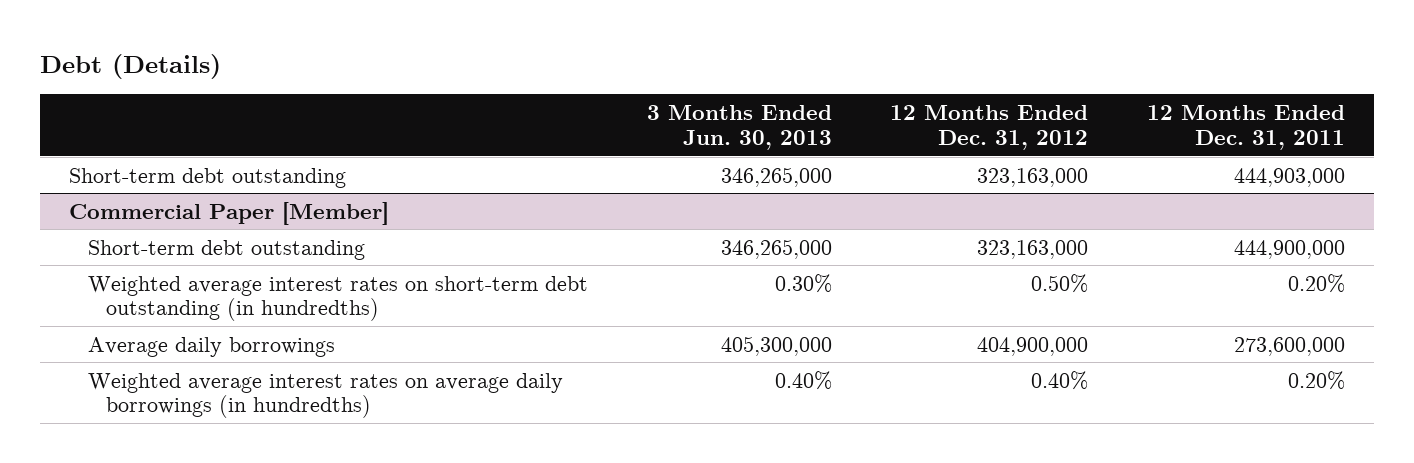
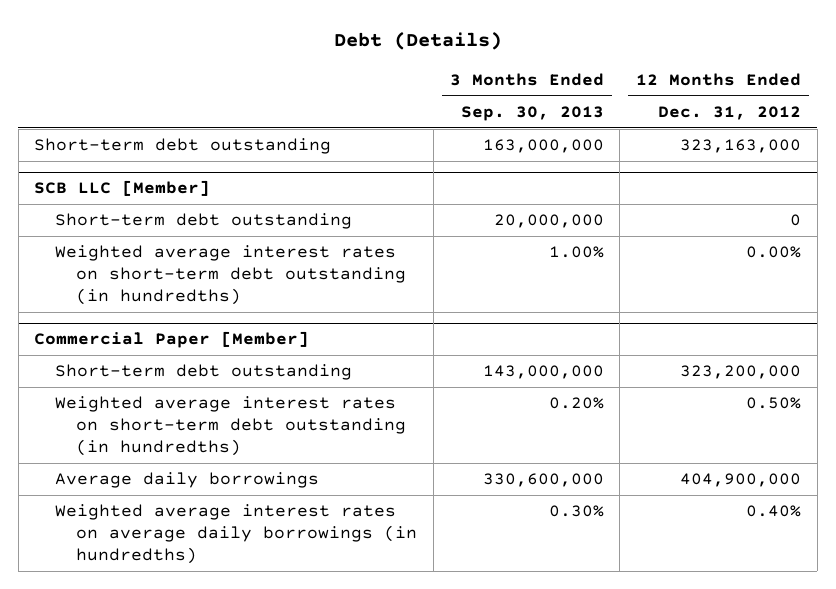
- | 3 Months Ended Jun. 30, 2013 | 12 Months Ended Dec. 31, 2012 | 12 Months Ended Dec. 31, 2011
+ | 3 Months Ended Sep. 30, 2013 | 12 Months Ended Dec. 31, 2012
+ SCB LLC [Member]
+ Short-term debt outstanding | 20,000,000 | 0
+ Weighted average interest rates on short-term debt outstanding (in hundredths) | 1.00% | 0.00%
@ Commercial Paper [Member]
- Short-term debt outstanding | 346,265,000 | 323,163,000 | 444,900,000
+ Short-term debt outstanding | 143,000,000 | 323,200,000

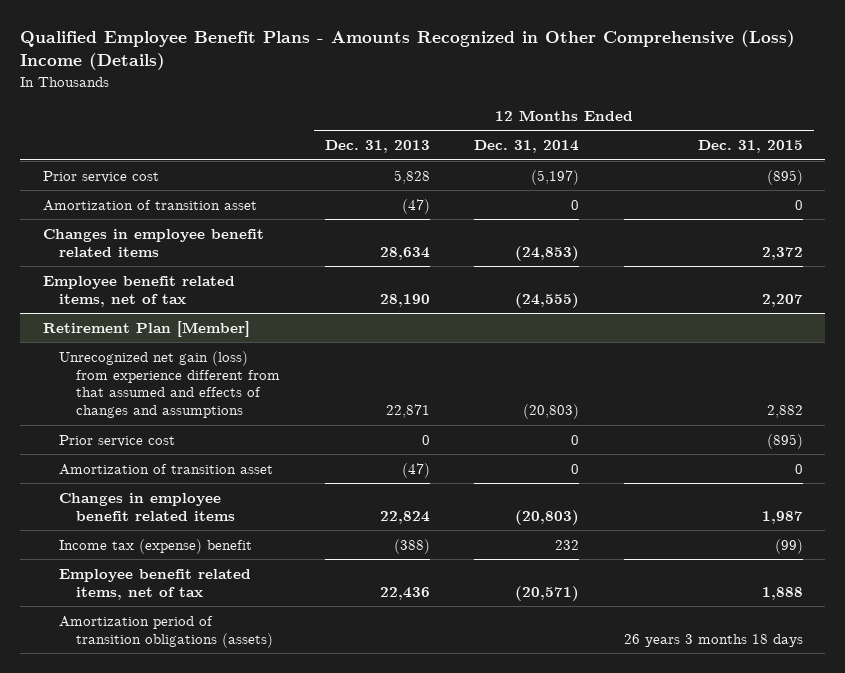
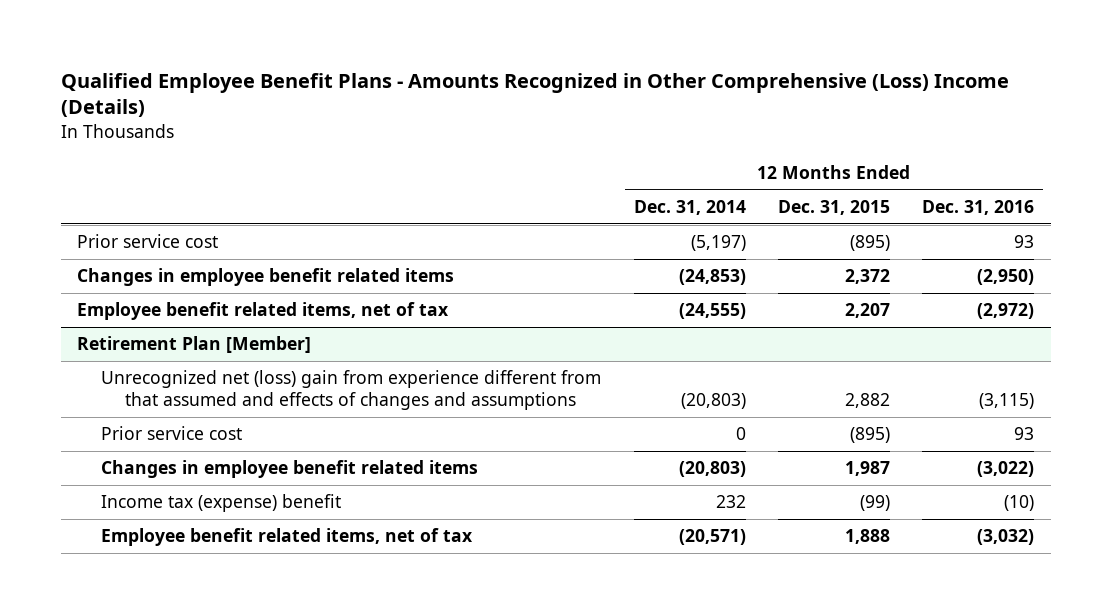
- | 12 Months Ended Dec. 31, 2013 | 12 Months Ended Dec. 31, 2014 | 12 Months Ended Dec. 31, 2015
+ | 12 Months Ended Dec. 31, 2014 | 12 Months Ended Dec. 31, 2015 | 12 Months Ended Dec. 31, 2016
- Amortization of transition asset | (47) | 0 | 0
@ Retirement Plan [Member]
- Unrecognized net gain (loss) from experience different from that assumed and effects of changes and assumptions | 22,871 | (20,803) | 2,882
+ Unrecognized net (loss) gain from experience different from that assumed and effects of changes and assumptions | (20,803) | 2,882 | (3,115)
- Amortization of transition asset | (47) | 0 | 0
- Amortization period of transition obligations (assets) | | | 26 years 3 months 18 days

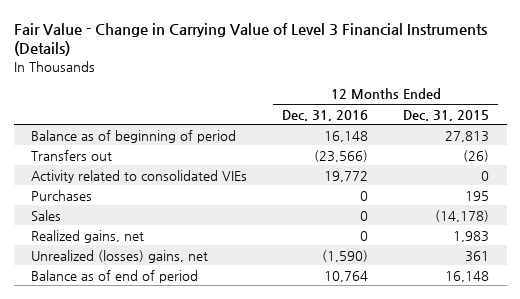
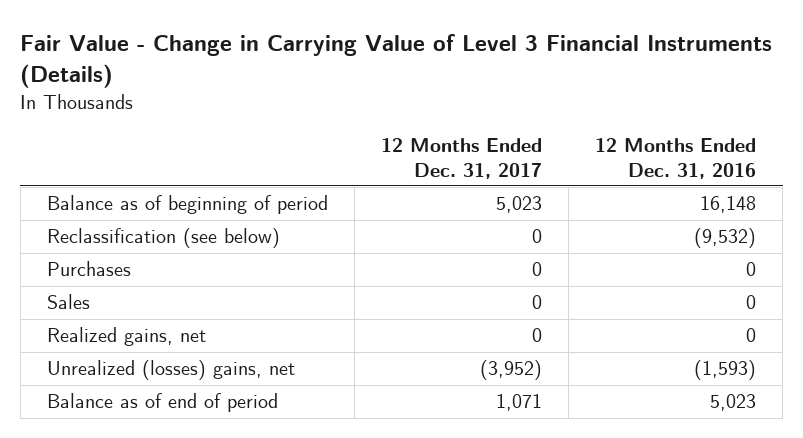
- | 12 Months Ended Dec. 31, 2016 | 12 Months Ended Dec. 31, 2015
+ | 12 Months Ended Dec. 31, 2017 | 12 Months Ended Dec. 31, 2016
- Transfers out | (23,566) | (26)
- Activity related to consolidated VIEs | 19,772 | 0
+ Reclassification (see below) | 0 | (9,532)
- Unrealized (losses) gains, net | (1,590) | 361
- Balance as of end of period | 10,764 | 16,148
+ Unrealized (losses) gains, net | (3,952) | (1,593)
+ Balance as of end of period | 1,071 | 5,023

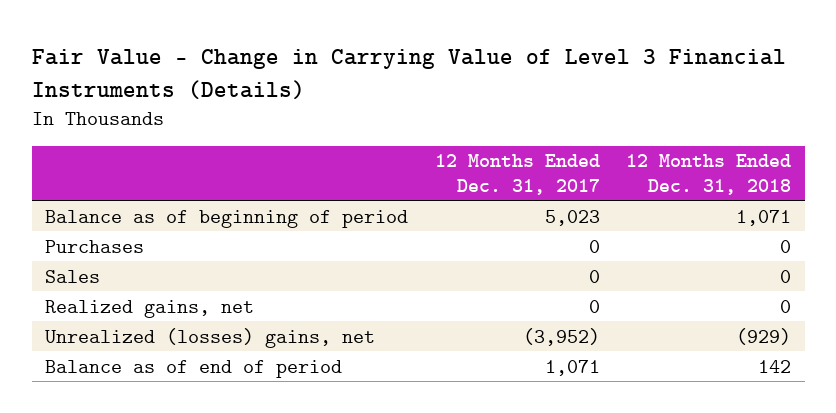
- | 12 Months Ended Dec. 31, 2017 | 12 Months Ended Dec. 31, 2016
+ | 12 Months Ended Dec. 31, 2017 | 12 Months Ended Dec. 31, 2018
- Reclassification (see below) | 0 | (9,532)

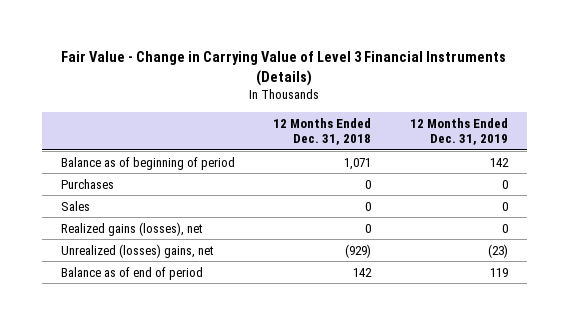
- | 12 Months Ended Dec. 31, 2017 | 12 Months Ended Dec. 31, 2018
+ | 12 Months Ended Dec. 31, 2018 | 12 Months Ended Dec. 31, 2019
- Realized gains, net | 0 | 0
+ Realized gains (losses), net | 0 | 0

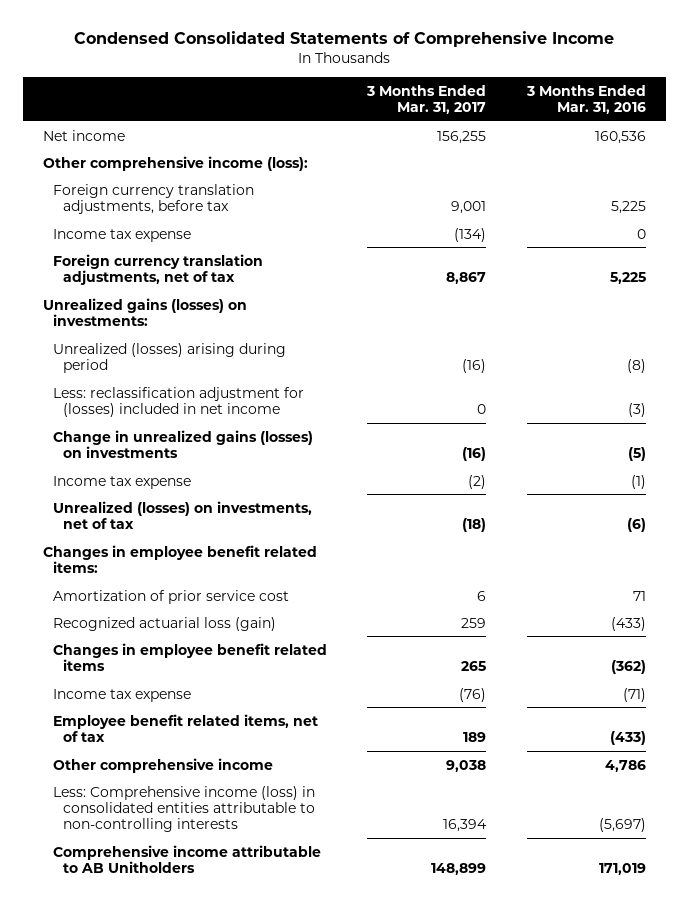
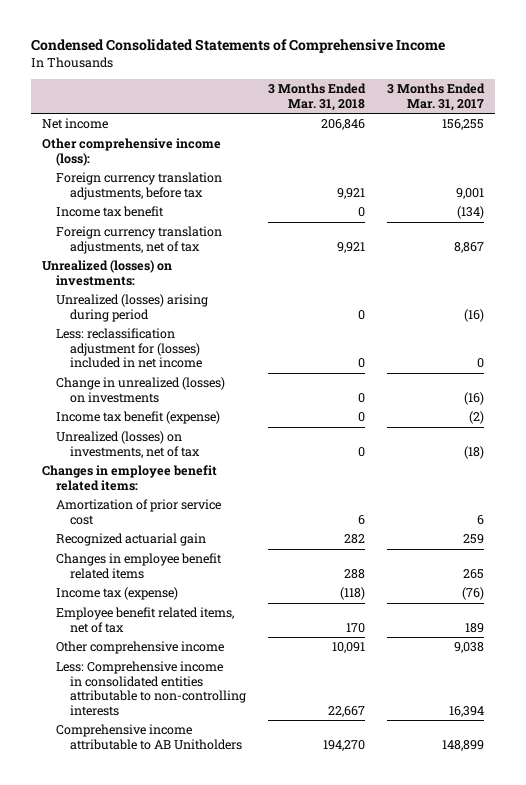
- | 3 Months Ended Mar. 31, 2017 | 3 Months Ended Mar. 31, 2016
+ | 3 Months Ended Mar. 31, 2018 | 3 Months Ended Mar. 31, 2017
- Income tax expense | (134) | 0
+ Income tax benefit | 0 | (134)
- Unrealized gains (losses) on investments:
+ Unrealized (losses) on investments:
- Change in unrealized gains (losses) on investments | (16) | (5)
- Income tax expense | (2) | (1)
+ Change in unrealized (losses) on investments | 0 | (16)
+ Income tax benefit (expense) | 0 | (2)
- Recognized actuarial loss (gain) | 259 | (433)
+ Recognized actuarial gain | 282 | 259
- Income tax expense | (76) | (71)
+ Income tax (expense) | (118) | (76)
- Less: Comprehensive income (loss) in consolidated entities attributable to non-controlling interests | 16,394 | (5,697)
+ Less: Comprehensive income in consolidated entities attributable to non-controlling interests | 22,667 | 16,394

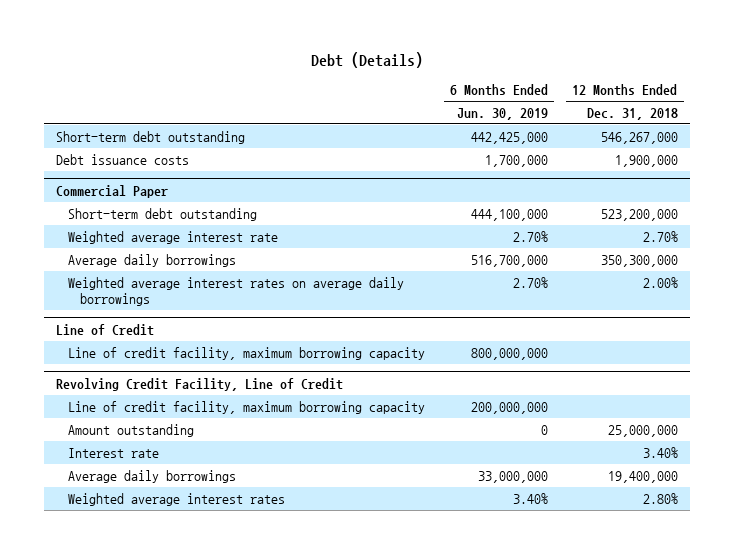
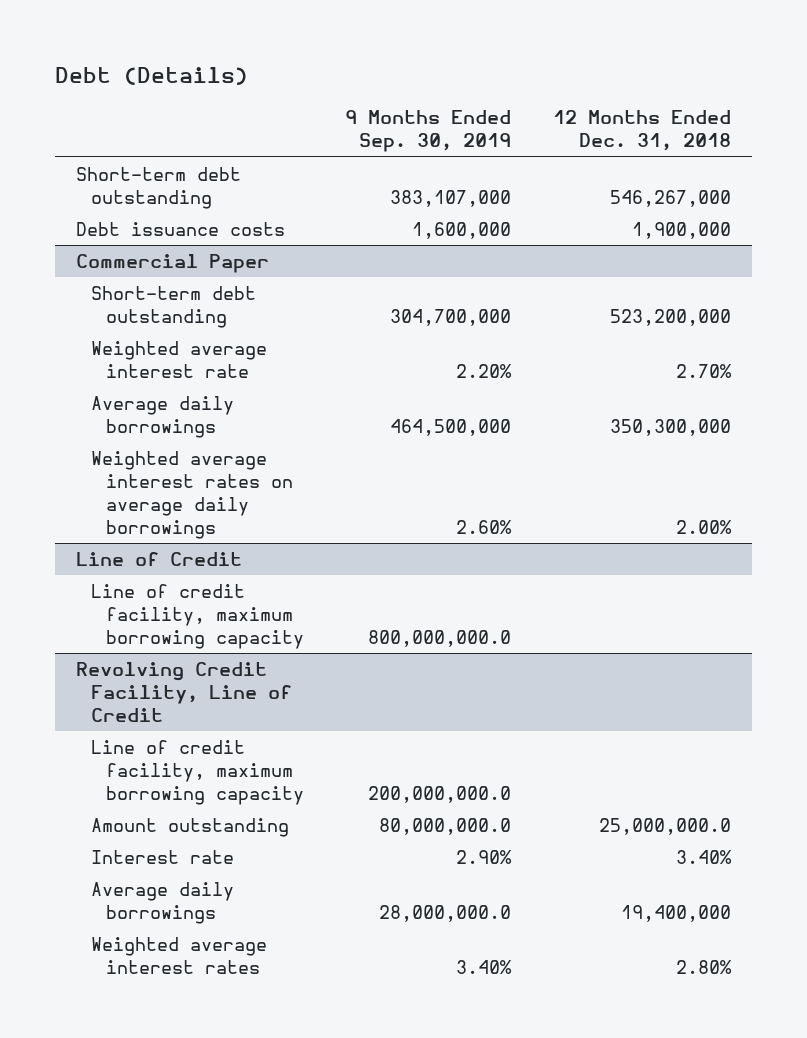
- | 6 Months Ended Jun. 30, 2019 | 12 Months Ended Dec. 31, 2018
+ | 9 Months Ended Sep. 30, 2019 | 12 Months Ended Dec. 31, 2018
@ Revolving Credit Facility, Line of Credit
- Amount outstanding | 0 | 25,000,000
+ Amount outstanding | 80,000,000.0 | 25,000,000.0

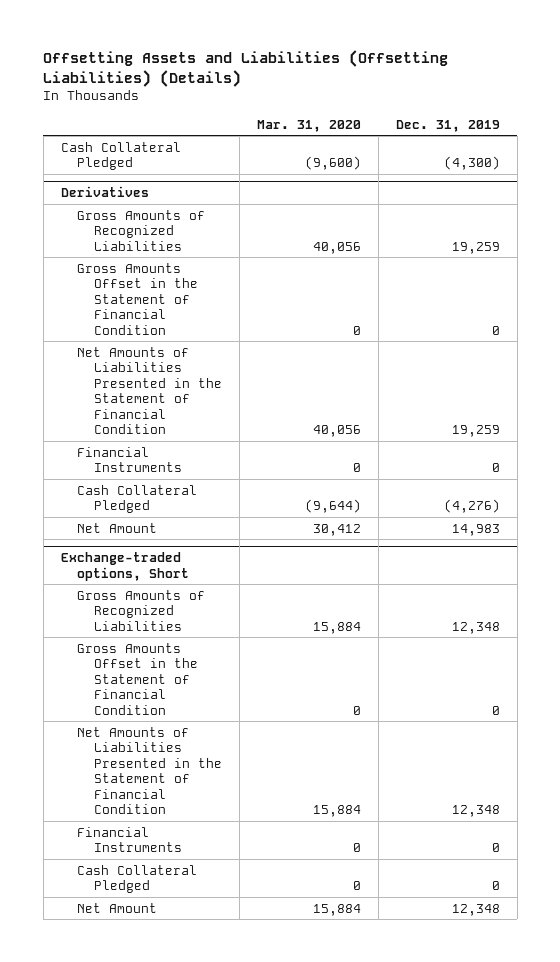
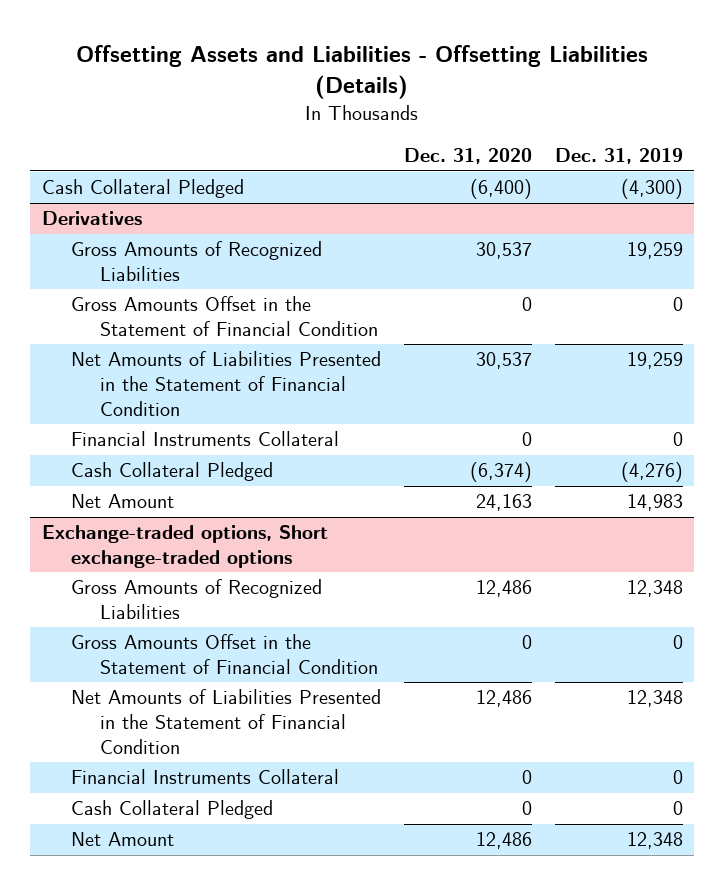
- Offsetting Assets and Liabilities (Offsetting Liabilities) (Details)
+ Offsetting Assets and Liabilities - Offsetting Liabilities (Details)
- | Mar. 31, 2020 | Dec. 31, 2019
+ | Dec. 31, 2020 | Dec. 31, 2019
@ Derivatives
- Financial Instruments | 0 | 0
+ Financial Instruments Collateral | 0 | 0
- Exchange-traded options, Short
+ Exchange-traded options, Short exchange-traded options
- Financial Instruments | 0 | 0
+ Financial Instruments Collateral | 0 | 0

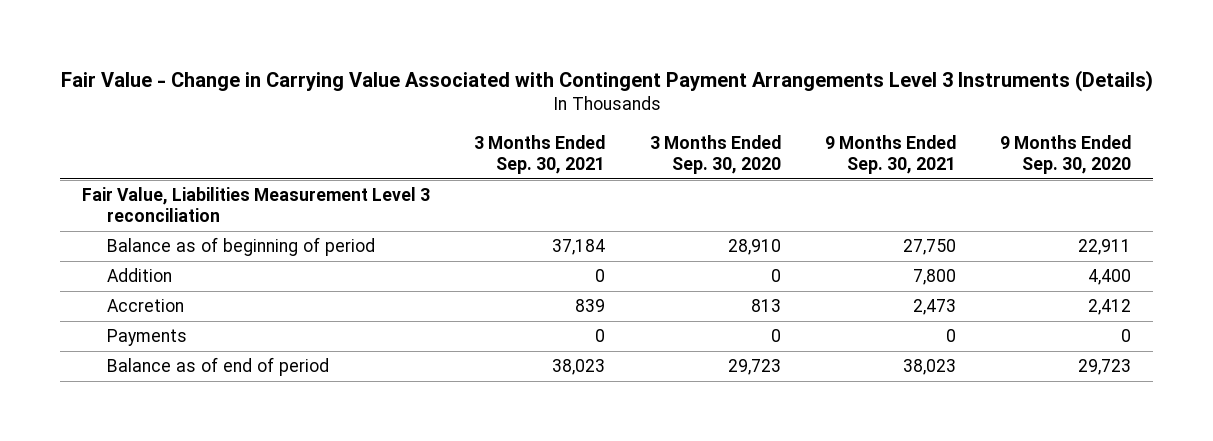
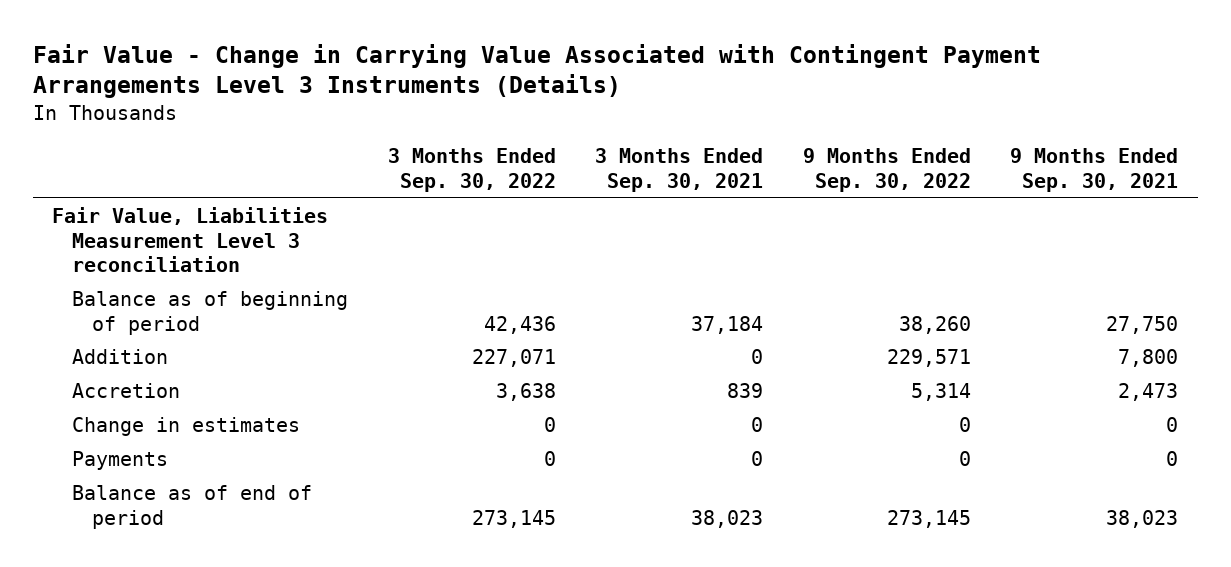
- | 3 Months Ended Sep. 30, 2021 | 3 Months Ended Sep. 30, 2020 | 9 Months Ended Sep. 30, 2021 | 9 Months Ended Sep. 30, 2020
+ | 3 Months Ended Sep. 30, 2022 | 3 Months Ended Sep. 30, 2021 | 9 Months Ended Sep. 30, 2022 | 9 Months Ended Sep. 30, 2021
+ Change in estimates | 0 | 0 | 0 | 0

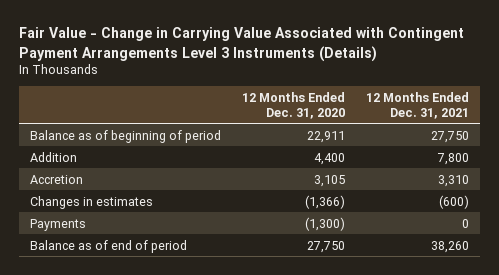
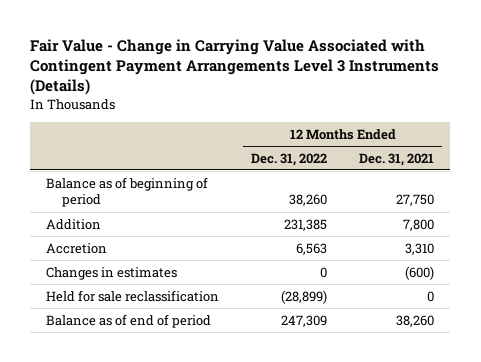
- | 12 Months Ended Dec. 31, 2020 | 12 Months Ended Dec. 31, 2021
+ | 12 Months Ended Dec. 31, 2022 | 12 Months Ended Dec. 31, 2021
- Payments | (1,300) | 0
+ Held for sale reclassification | (28,899) | 0

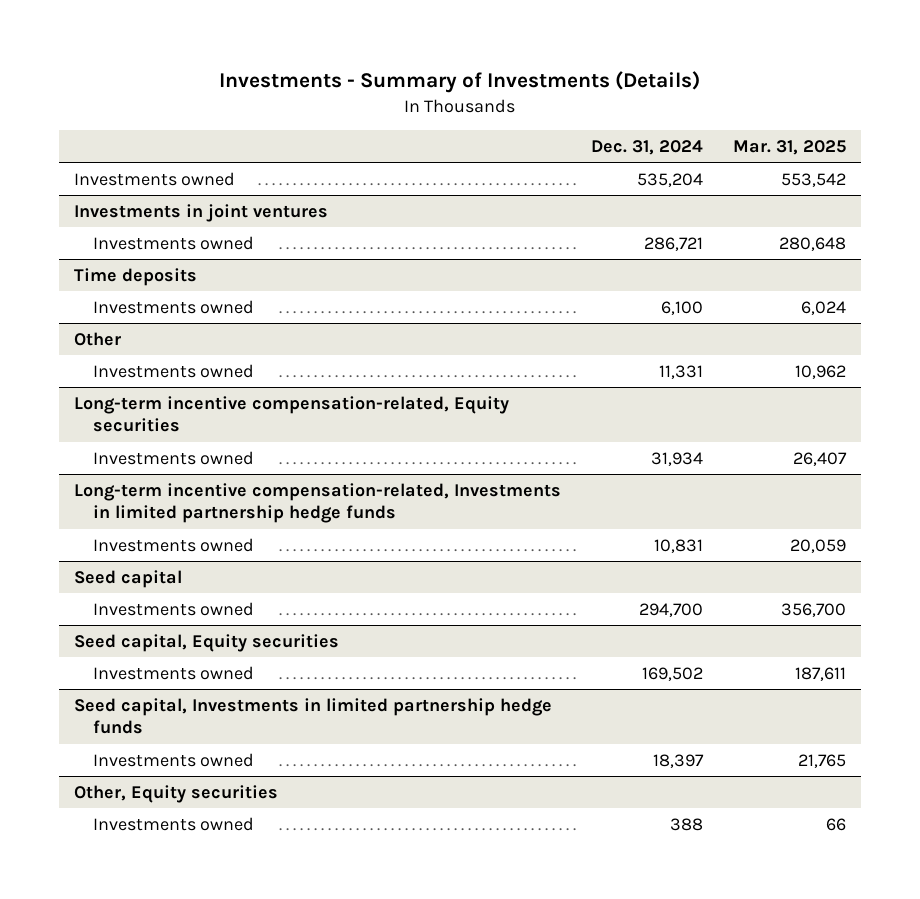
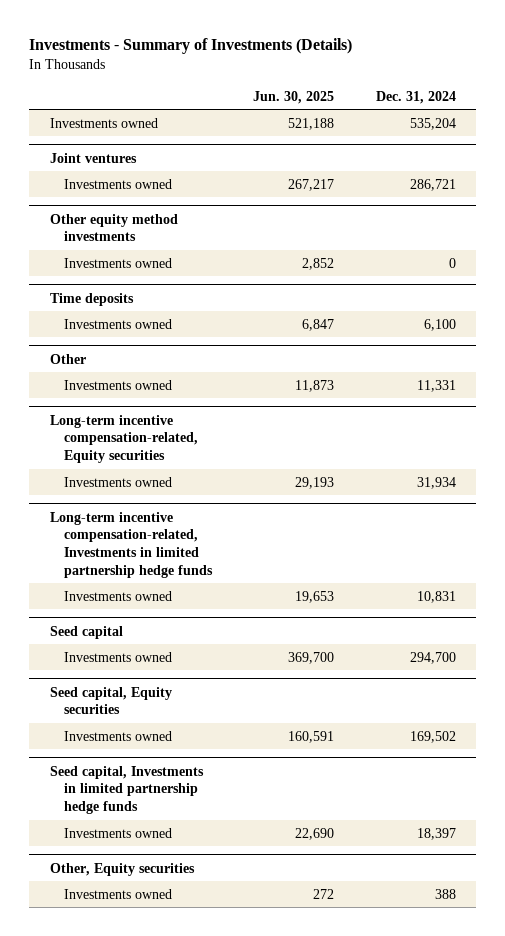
- | Dec. 31, 2024 | Mar. 31, 2025
+ | Jun. 30, 2025 | Dec. 31, 2024
- Investments in joint ventures
+ Joint ventures
+ Other equity method investments
+ Investments owned | 2,852 | 0

